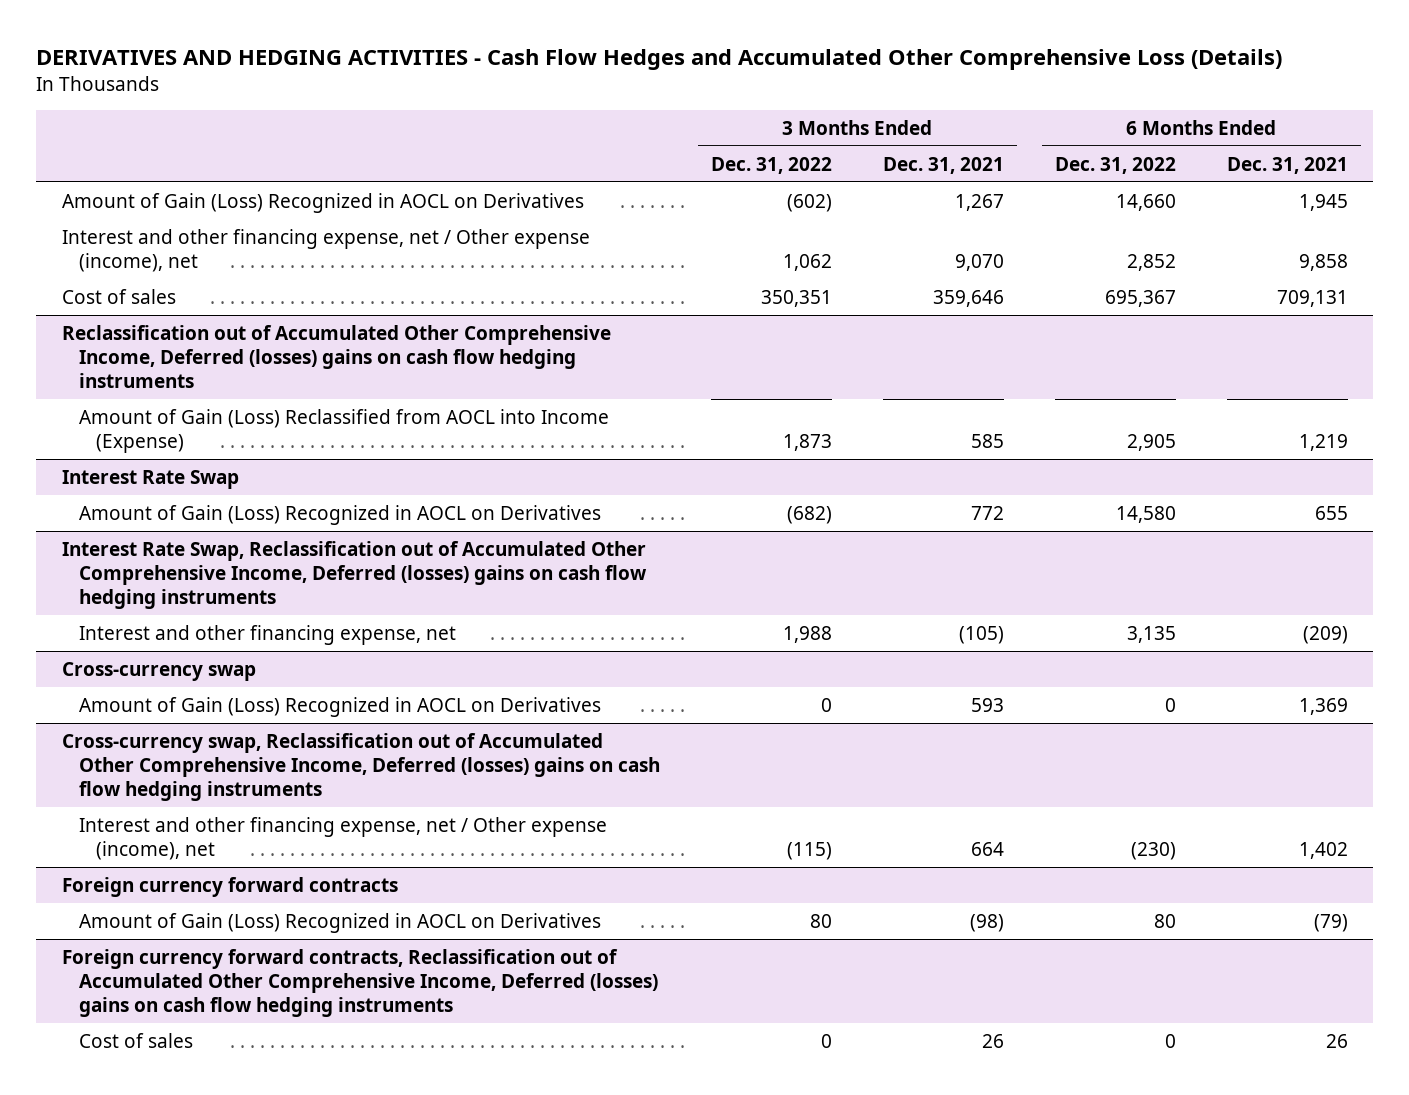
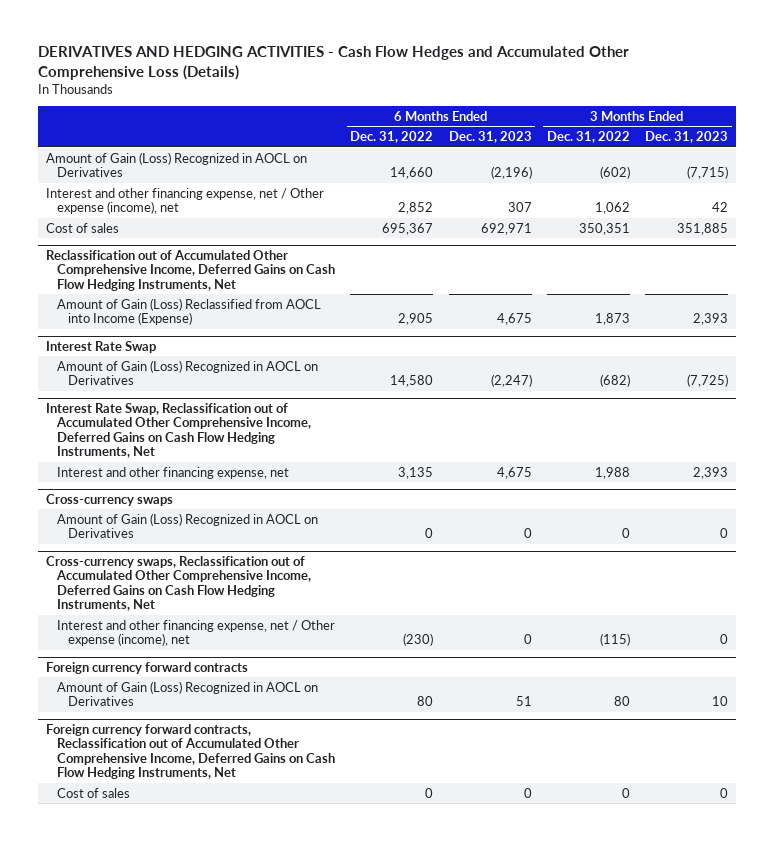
- | 3 Months Ended Dec. 31, 2022 | 3 Months Ended Dec. 31, 2021 | 6 Months Ended Dec. 31, 2022 | 6 Months Ended Dec. 31, 2021
+ | 6 Months Ended Dec. 31, 2022 | 6 Months Ended Dec. 31, 2023 | 3 Months Ended Dec. 31, 2022 | 3 Months Ended Dec. 31, 2023
- Reclassification out of Accumulated Other Comprehensive Income, Deferred (losses) gains on cash flow hedging instruments
+ Reclassification out of Accumulated Other Comprehensive Income, Deferred Gains on Cash Flow Hedging Instruments, Net
- Interest Rate Swap, Reclassification out of Accumulated Other Comprehensive Income, Deferred (losses) gains on cash flow hedging instruments
+ Interest Rate Swap, Reclassification out of Accumulated Other Comprehensive Income, Deferred Gains on Cash Flow Hedging Instruments, Net
- Cross-currency swap
+ Cross-currency swaps
- Cross-currency swap, Reclassification out of Accumulated Other Comprehensive Income, Deferred (losses) gains on cash flow hedging instruments
+ Cross-currency swaps, Reclassification out of Accumulated Other Comprehensive Income, Deferred Gains on Cash Flow Hedging Instruments, Net
- Foreign currency forward contracts, Reclassification out of Accumulated Other Comprehensive Income, Deferred (losses) gains on cash flow hedging instruments
+ Foreign currency forward contracts, Reclassification out of Accumulated Other Comprehensive Income, Deferred Gains on Cash Flow Hedging Instruments, Net

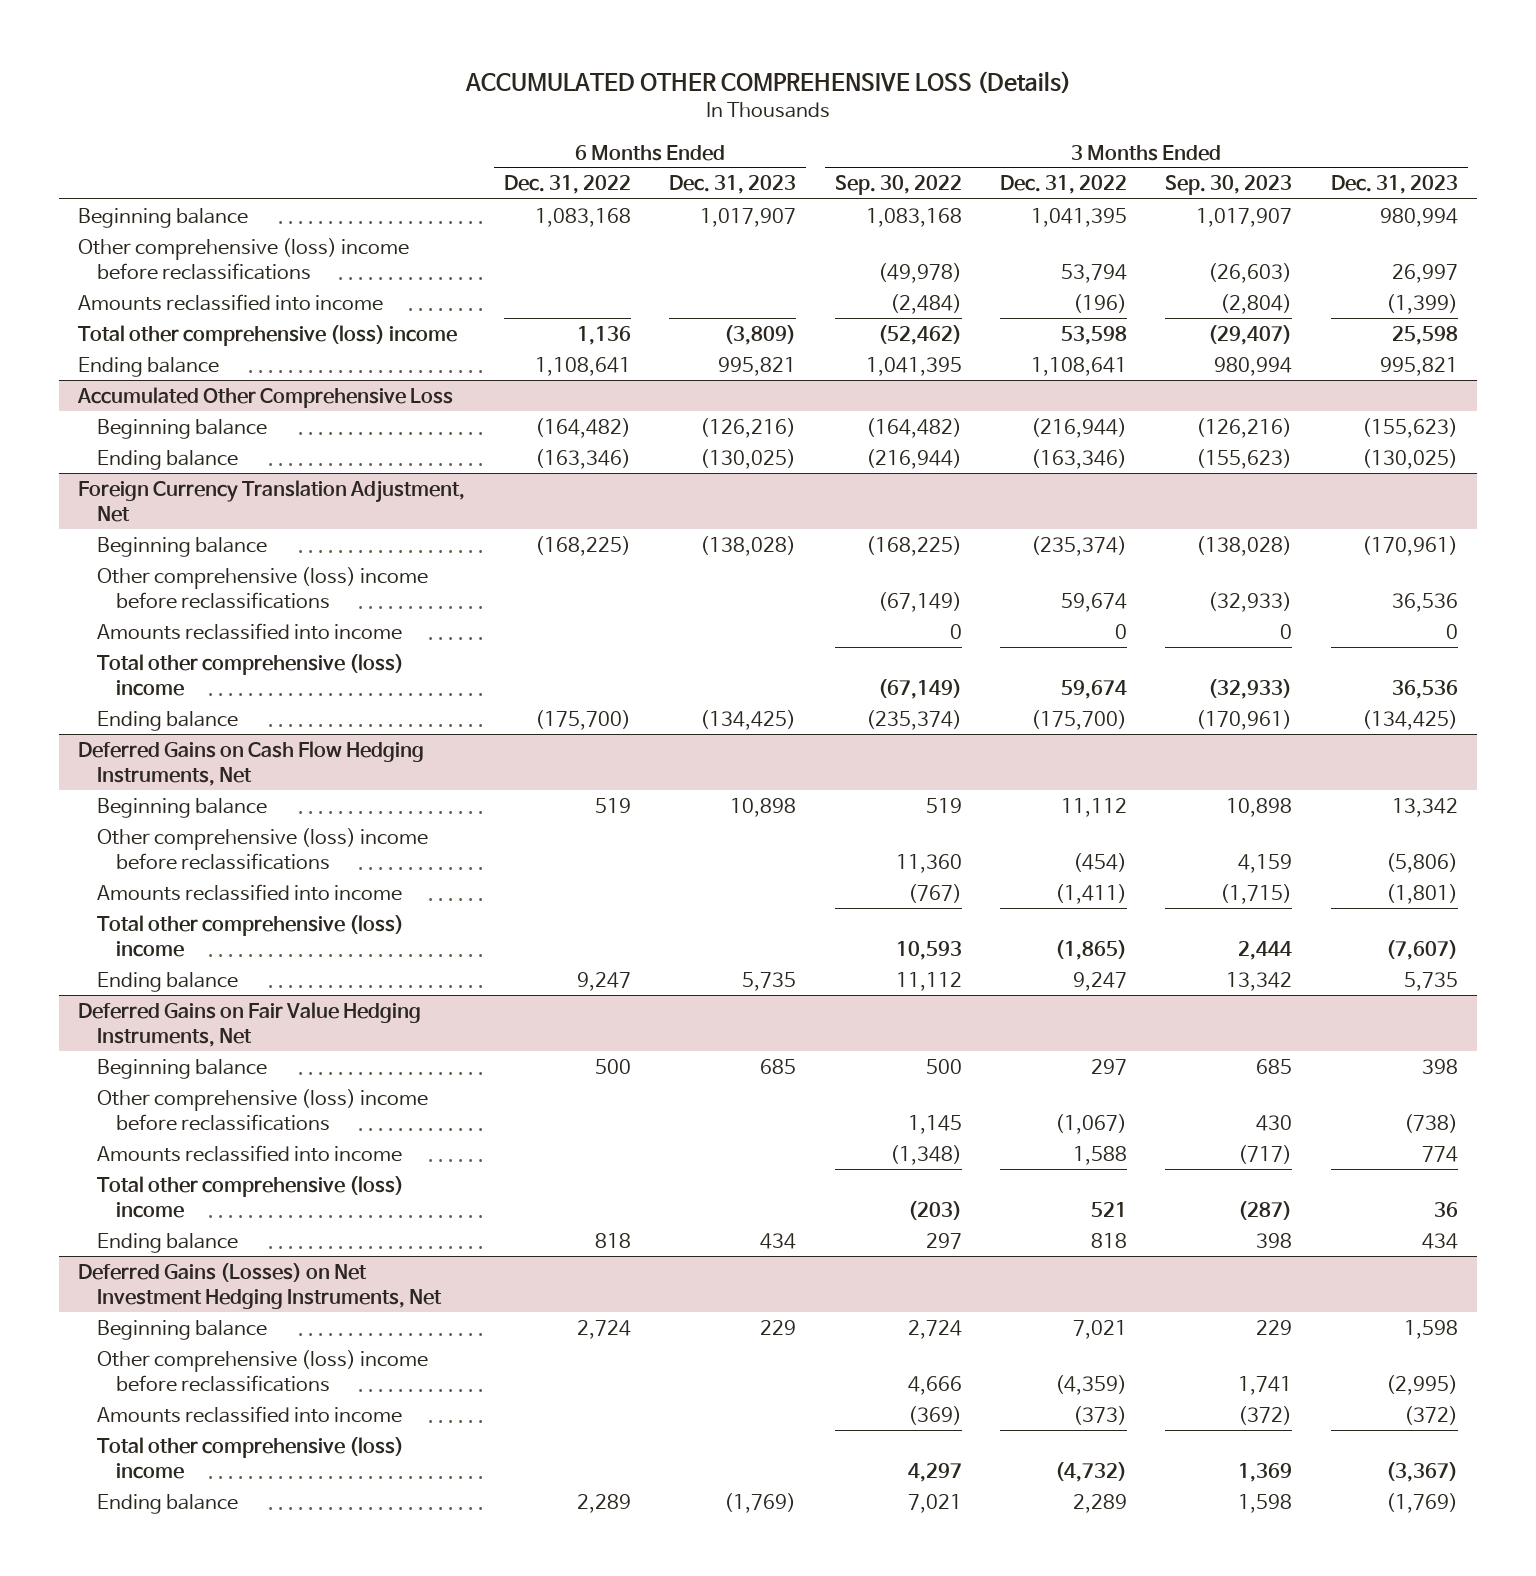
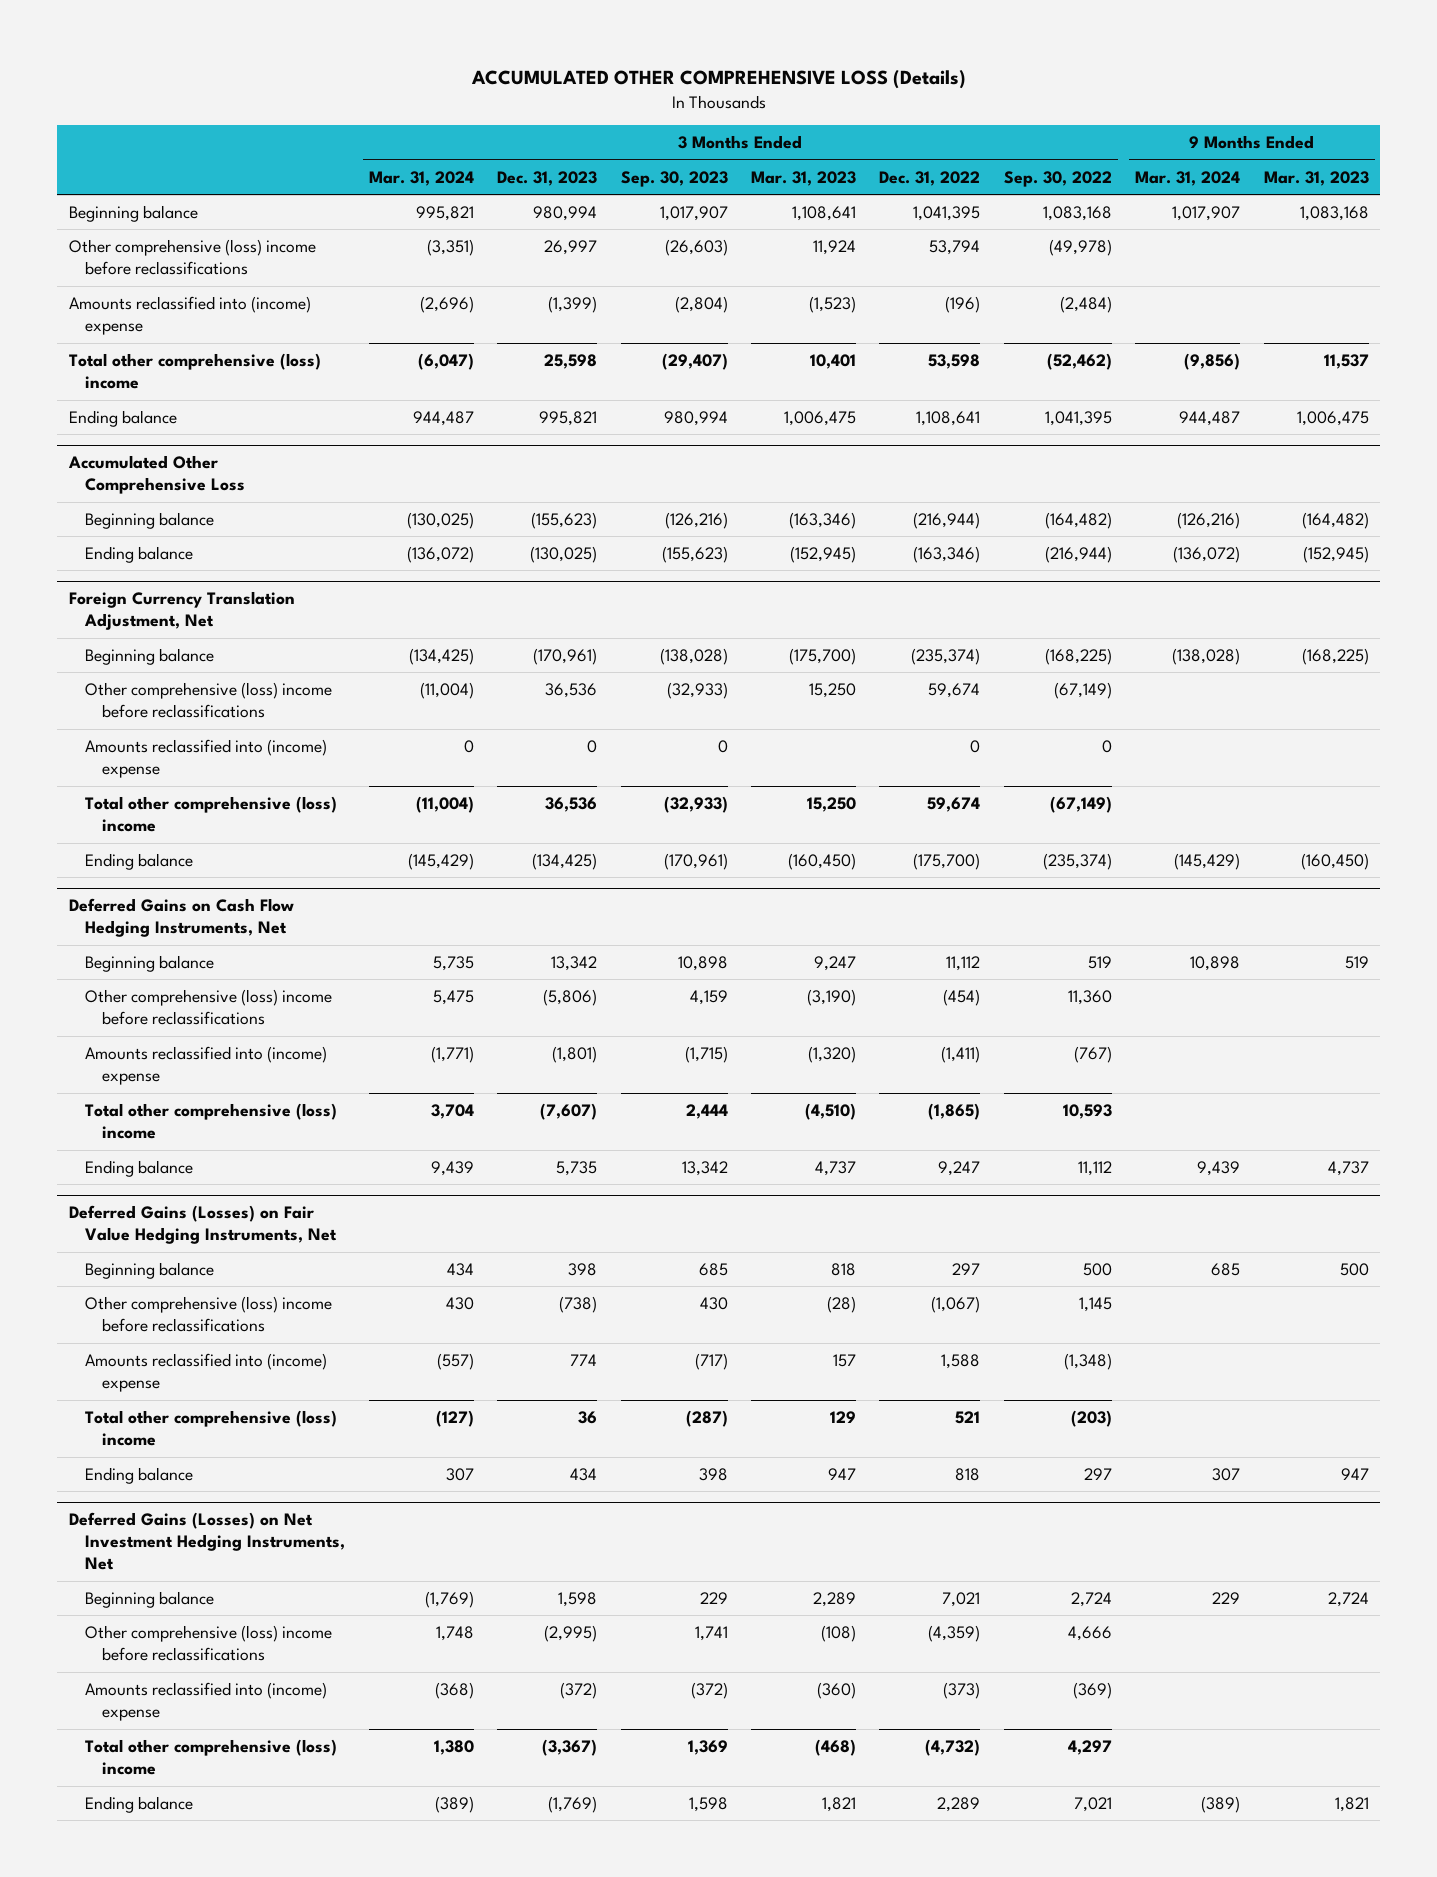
- | 6 Months Ended Dec. 31, 2022 | 6 Months Ended Dec. 31, 2023 | 3 Months Ended Sep. 30, 2022 | 3 Months Ended Dec. 31, 2022 | 3 Months Ended Sep. 30, 2023 | 3 Months Ended Dec. 31, 2023
+ | 3 Months Ended Mar. 31, 2024 | 3 Months Ended Dec. 31, 2023 | 3 Months Ended Sep. 30, 2023 | 3 Months Ended Mar. 31, 2023 | 3 Months Ended Dec. 31, 2022 | 3 Months Ended Sep. 30, 2022 | 9 Months Ended Mar. 31, 2024 | 9 Months Ended Mar. 31, 2023
- Amounts reclassified into income | | | (2,484) | (196) | (2,804) | (1,399)
+ Amounts reclassified into (income) expense | (2,696) | (1,399) | (2,804) | (1,523) | (196) | (2,484) | |
@ Foreign Currency Translation Adjustment, Net
- Amounts reclassified into income | | | 0 | 0 | 0 | 0
+ Amounts reclassified into (income) expense | 0 | 0 | 0 | | 0 | 0 | |
@ Deferred Gains on Cash Flow Hedging Instruments, Net
- Amounts reclassified into income | | | (767) | (1,411) | (1,715) | (1,801)
+ Amounts reclassified into (income) expense | (1,771) | (1,801) | (1,715) | (1,320) | (1,411) | (767) | |
- Deferred Gains on Fair Value Hedging Instruments, Net
+ Deferred Gains (Losses) on Fair Value Hedging Instruments, Net
- Amounts reclassified into income | | | (1,348) | 1,588 | (717) | 774
+ Amounts reclassified into (income) expense | (557) | 774 | (717) | 157 | 1,588 | (1,348) | |
@ Deferred Gains (Losses) on Net Investment Hedging Instruments, Net
- Amounts reclassified into income | | | (369) | (373) | (372) | (372)
+ Amounts reclassified into (income) expense | (368) | (372) | (372) | (360) | (373) | (369) | |

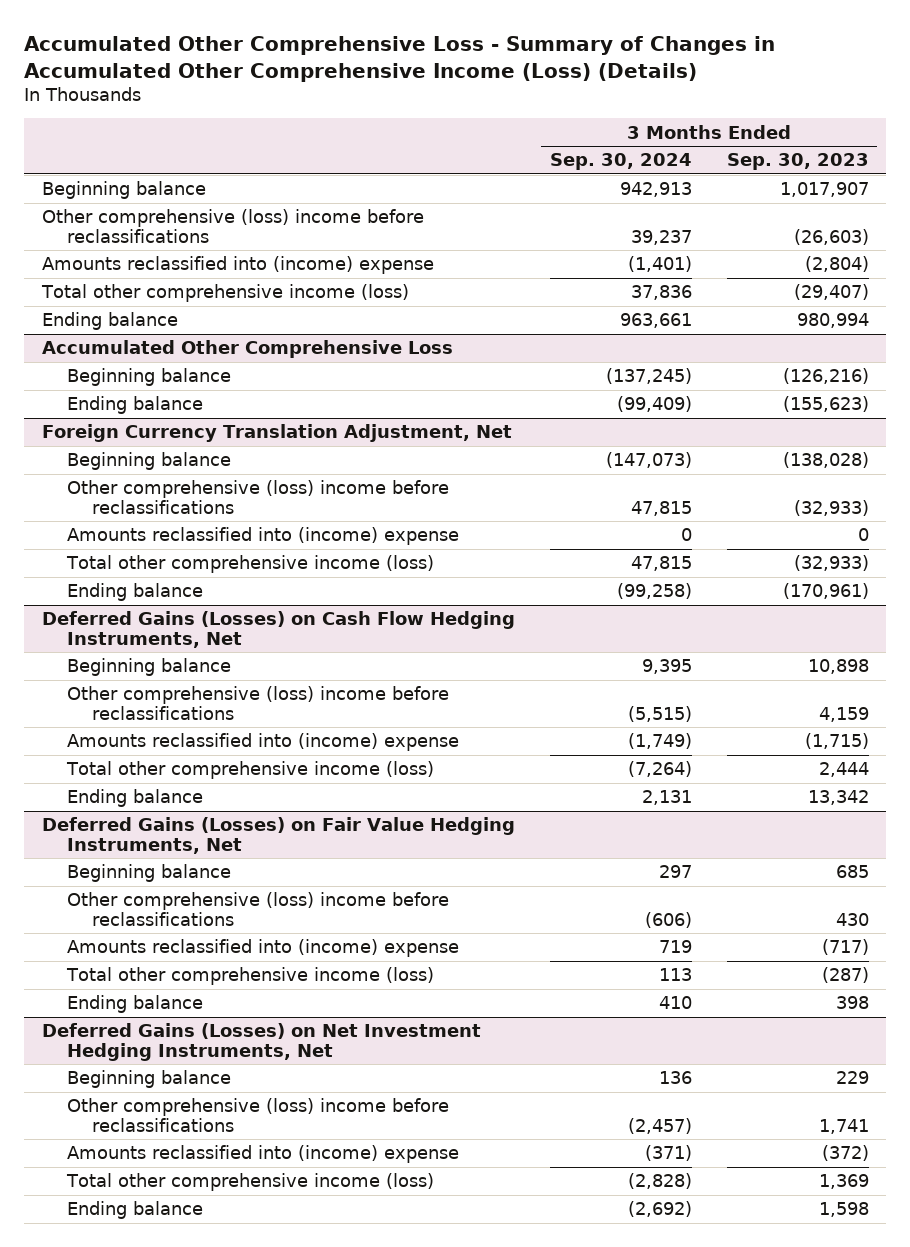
- ACCUMULATED OTHER COMPREHENSIVE LOSS (Details)
+ Accumulated Other Comprehensive Loss - Summary of Changes in Accumulated Other Comprehensive Income (Loss) (Details)
- | 3 Months Ended Mar. 31, 2024 | 3 Months Ended Dec. 31, 2023 | 3 Months Ended Sep. 30, 2023 | 3 Months Ended Mar. 31, 2023 | 3 Months Ended Dec. 31, 2022 | 3 Months Ended Sep. 30, 2022 | 9 Months Ended Mar. 31, 2024 | 9 Months Ended Mar. 31, 2023
+ | 3 Months Ended Sep. 30, 2024 | 3 Months Ended Sep. 30, 2023
- Total other comprehensive (loss) income | (6,047) | 25,598 | (29,407) | 10,401 | 53,598 | (52,462) | (9,856) | 11,537
+ Total other comprehensive income (loss) | 37,836 | (29,407)
@ Foreign Currency Translation Adjustment, Net
- Total other comprehensive (loss) income | (11,004) | 36,536 | (32,933) | 15,250 | 59,674 | (67,149) | |
+ Total other comprehensive income (loss) | 47,815 | (32,933)
- Deferred Gains on Cash Flow Hedging Instruments, Net
+ Deferred Gains (Losses) on Cash Flow Hedging Instruments, Net
- Total other comprehensive (loss) income | 3,704 | (7,607) | 2,444 | (4,510) | (1,865) | 10,593 | |
+ Total other comprehensive income (loss) | (7,264) | 2,444
@ Deferred Gains (Losses) on Fair Value Hedging Instruments, Net
- Total other comprehensive (loss) income | (127) | 36 | (287) | 129 | 521 | (203) | |
+ Total other comprehensive income (loss) | 113 | (287)
@ Deferred Gains (Losses) on Net Investment Hedging Instruments, Net
- Total other comprehensive (loss) income | 1,380 | (3,367) | 1,369 | (468) | (4,732) | 4,297 | |
+ Total other comprehensive income (loss) | (2,828) | 1,369

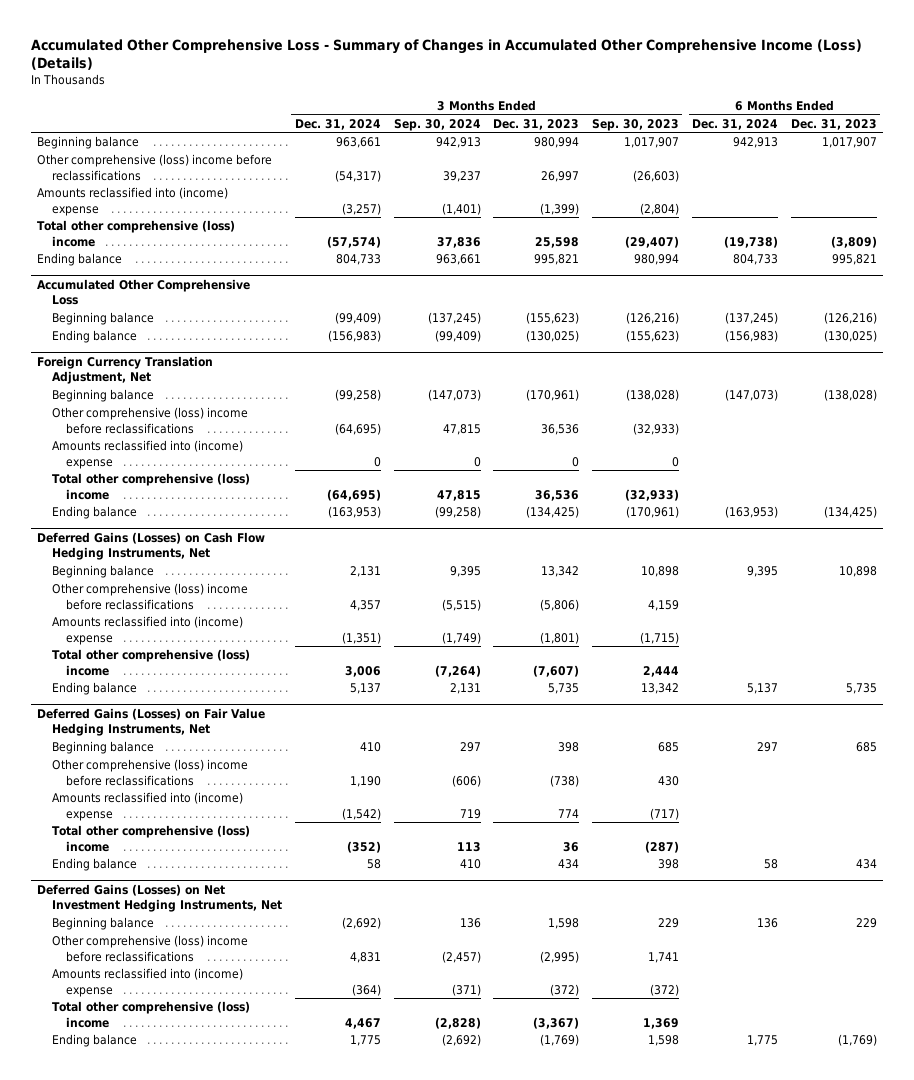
- | 3 Months Ended Sep. 30, 2024 | 3 Months Ended Sep. 30, 2023
+ | 3 Months Ended Dec. 31, 2024 | 3 Months Ended Sep. 30, 2024 | 3 Months Ended Dec. 31, 2023 | 3 Months Ended Sep. 30, 2023 | 6 Months Ended Dec. 31, 2024 | 6 Months Ended Dec. 31, 2023
- Total other comprehensive income (loss) | 37,836 | (29,407)
+ Total other comprehensive (loss) income | (57,574) | 37,836 | 25,598 | (29,407) | (19,738) | (3,809)
@ Foreign Currency Translation Adjustment, Net
- Total other comprehensive income (loss) | 47,815 | (32,933)
+ Total other comprehensive (loss) income | (64,695) | 47,815 | 36,536 | (32,933) | |
@ Deferred Gains (Losses) on Cash Flow Hedging Instruments, Net
- Total other comprehensive income (loss) | (7,264) | 2,444
+ Total other comprehensive (loss) income | 3,006 | (7,264) | (7,607) | 2,444 | |
@ Deferred Gains (Losses) on Fair Value Hedging Instruments, Net
- Total other comprehensive income (loss) | 113 | (287)
+ Total other comprehensive (loss) income | (352) | 113 | 36 | (287) | |
@ Deferred Gains (Losses) on Net Investment Hedging Instruments, Net
- Total other comprehensive income (loss) | (2,828) | 1,369
+ Total other comprehensive (loss) income | 4,467 | (2,828) | (3,367) | 1,369 | |

